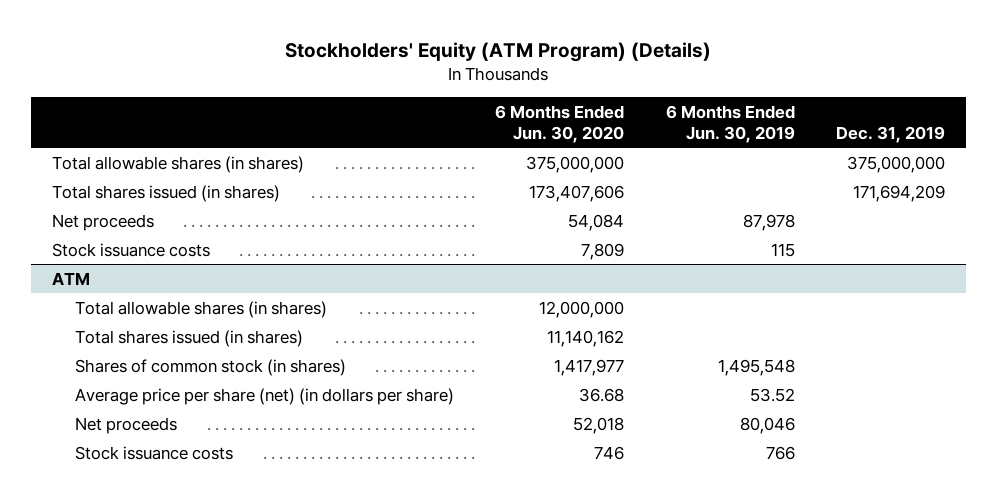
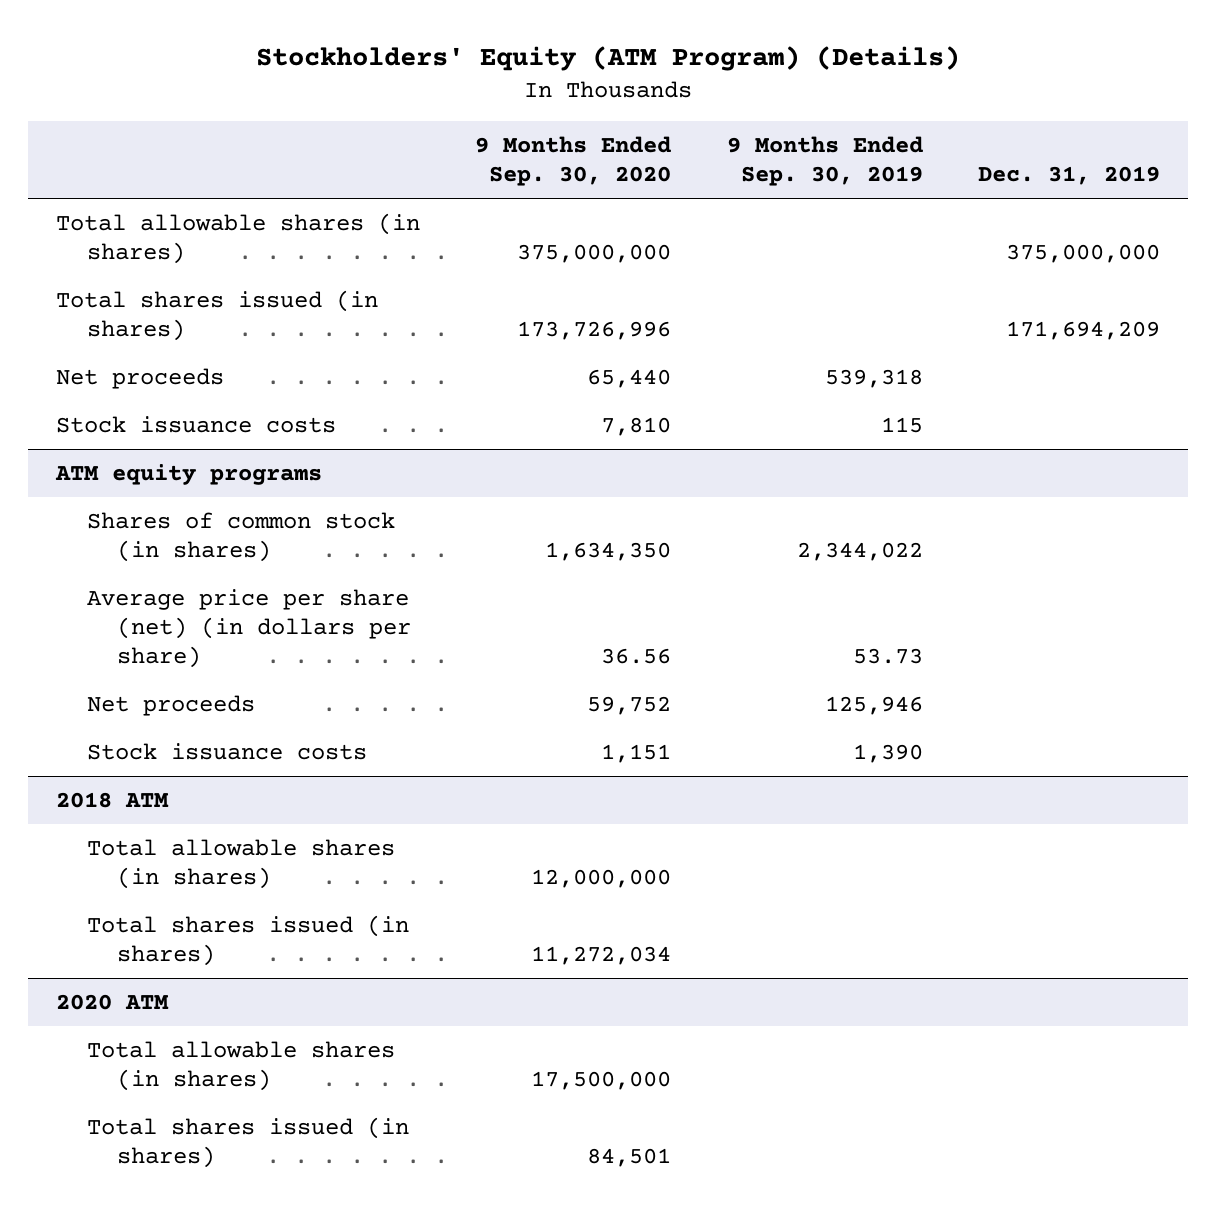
- | 6 Months Ended Jun. 30, 2020 | 6 Months Ended Jun. 30, 2019 | Dec. 31, 2019
+ | 9 Months Ended Sep. 30, 2020 | 9 Months Ended Sep. 30, 2019 | Dec. 31, 2019
- ATM
- Total allowable shares (in shares) | 12,000,000 | |
- Total shares issued (in shares) | 11,140,162 | |
+ ATM equity programs
+ 2018 ATM
+ Total allowable shares (in shares) | 12,000,000 | |
+ Total shares issued (in shares) | 11,272,034 | |
+ 2020 ATM
+ Total allowable shares (in shares) | 17,500,000 | |
+ Total shares issued (in shares) | 84,501 | |

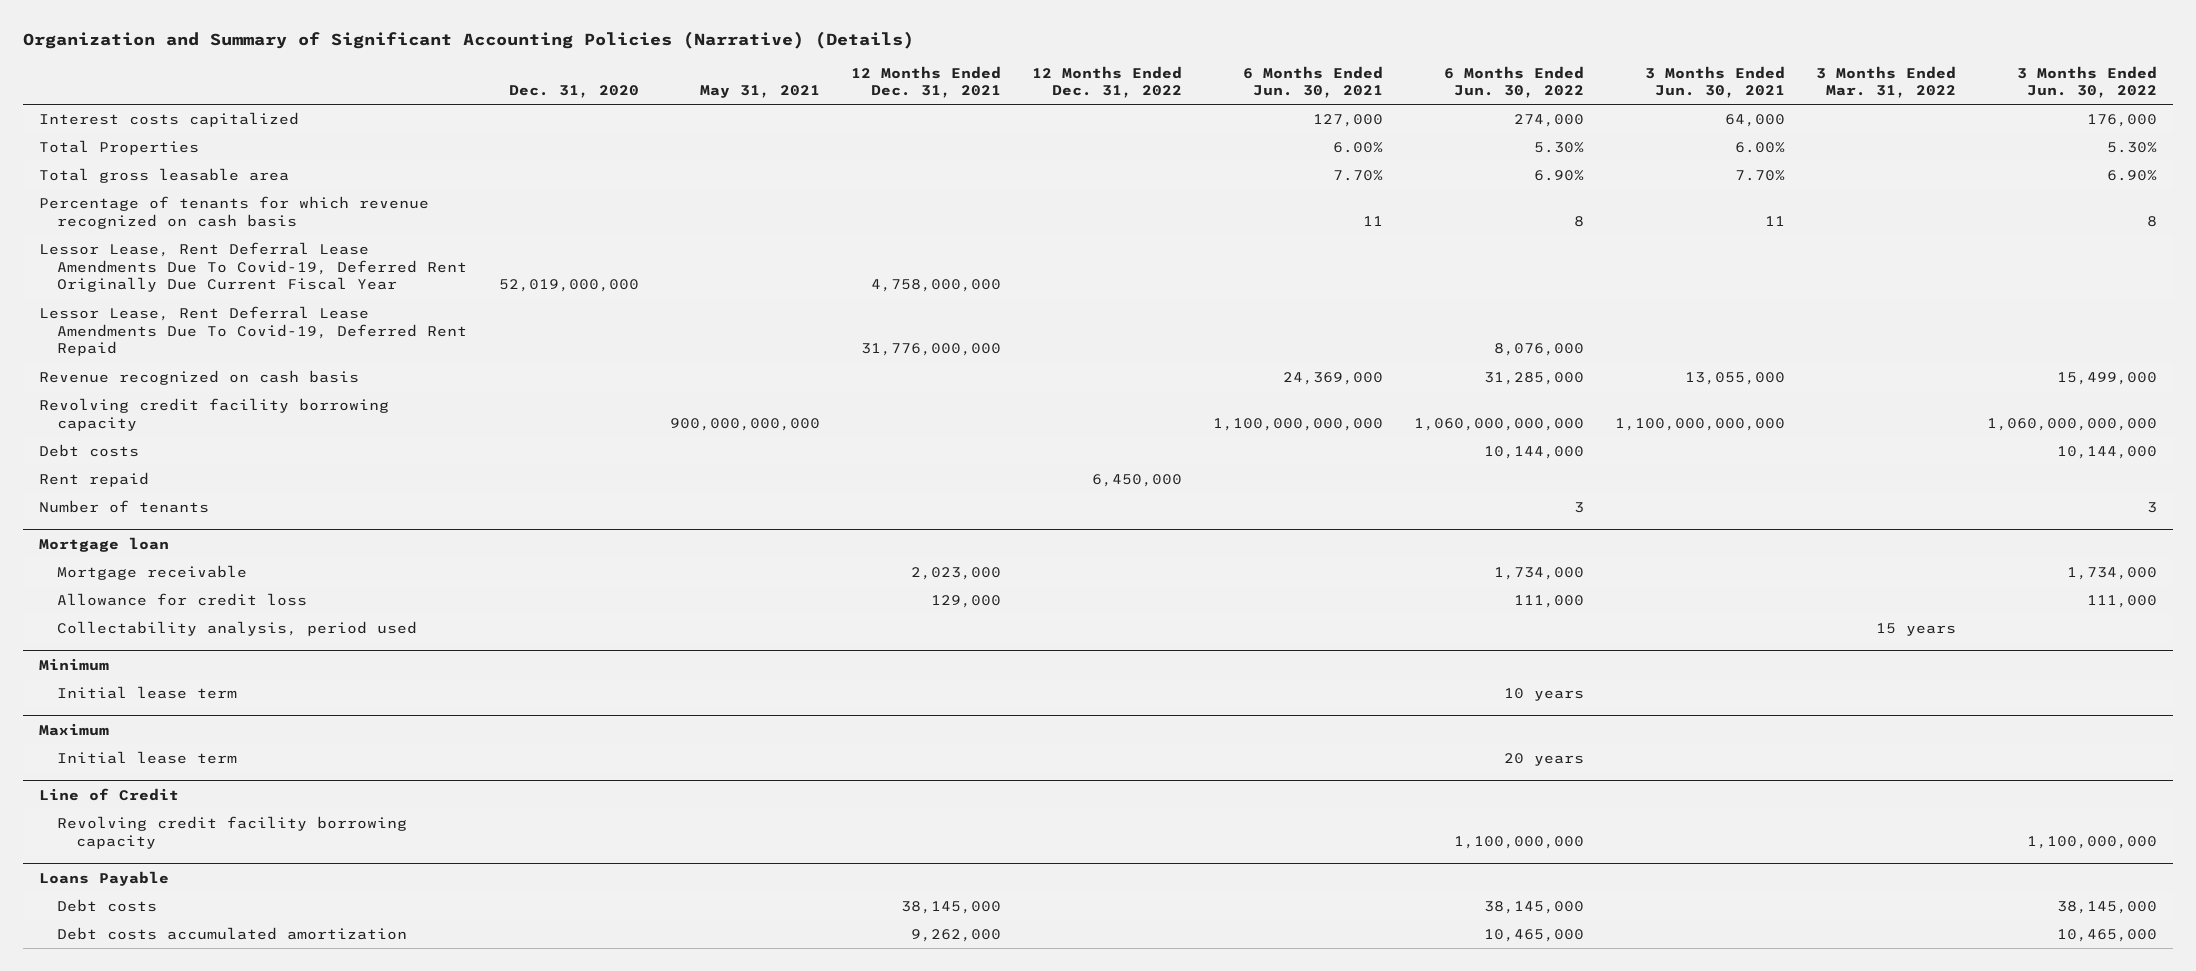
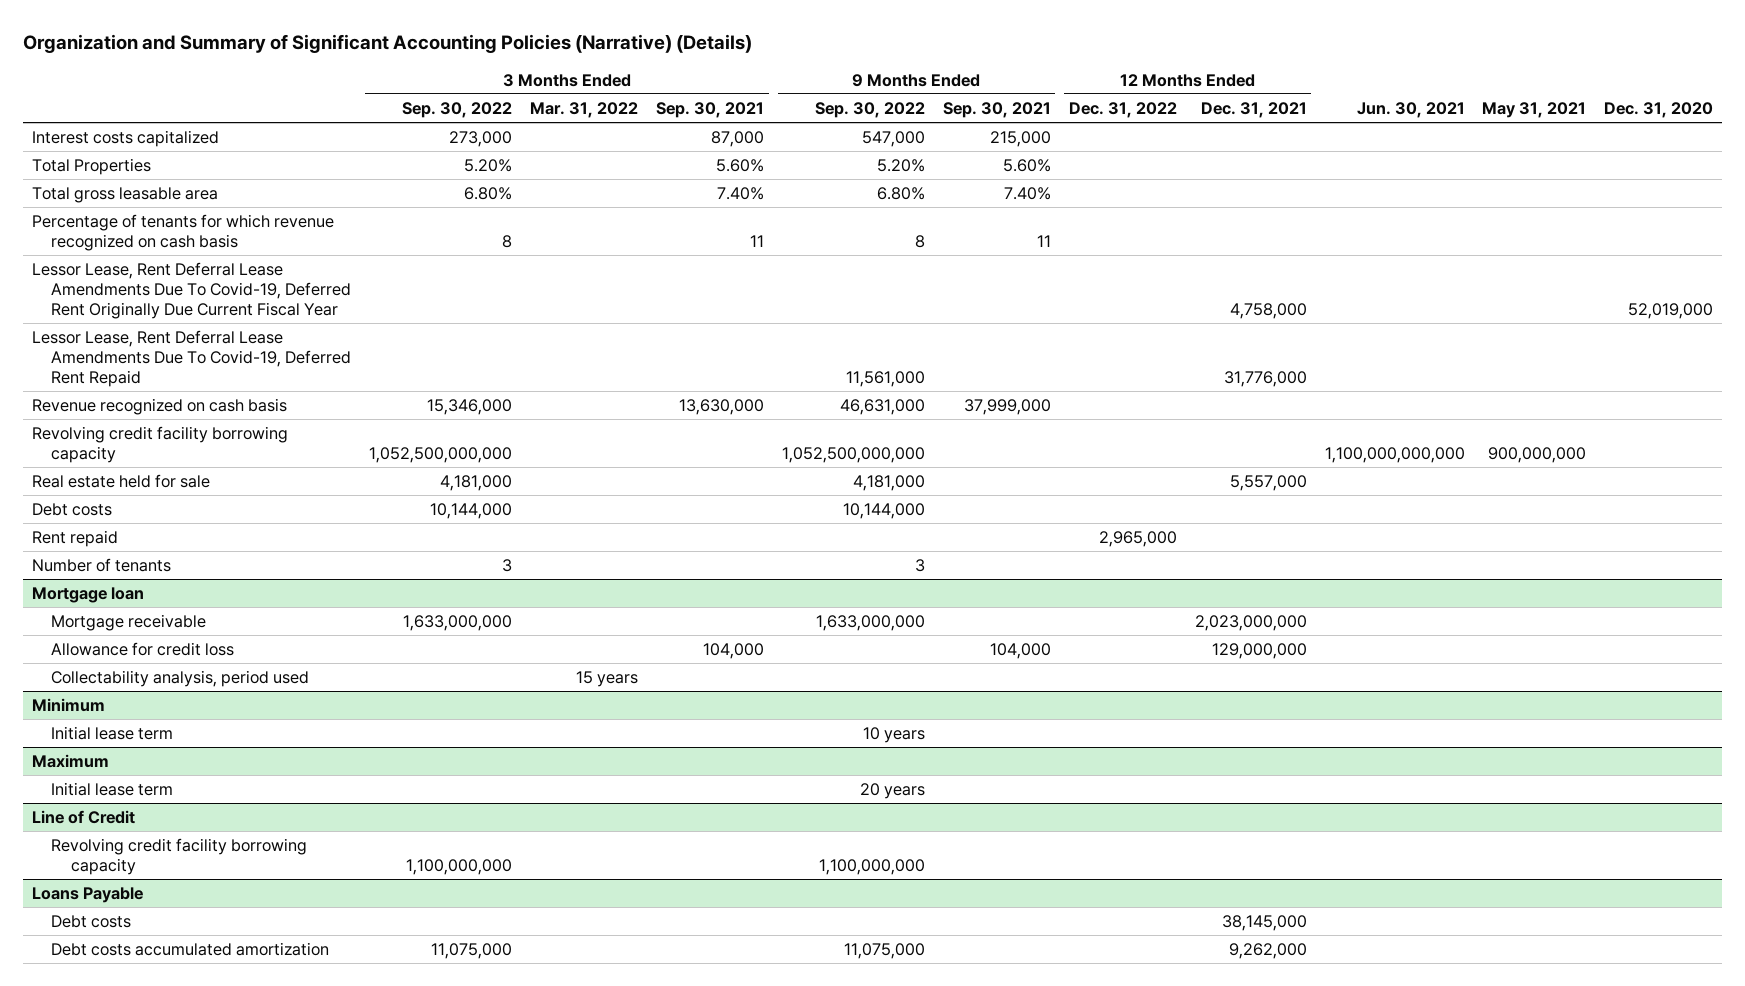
- | Dec. 31, 2020 | May 31, 2021 | 12 Months Ended Dec. 31, 2021 | 12 Months Ended Dec. 31, 2022 | 6 Months Ended Jun. 30, 2021 | 6 Months Ended Jun. 30, 2022 | 3 Months Ended Jun. 30, 2021 | 3 Months Ended Mar. 31, 2022 | 3 Months Ended Jun. 30, 2022
+ | 3 Months Ended Sep. 30, 2022 | 3 Months Ended Mar. 31, 2022 | 3 Months Ended Sep. 30, 2021 | 9 Months Ended Sep. 30, 2022 | 9 Months Ended Sep. 30, 2021 | 12 Months Ended Dec. 31, 2022 | 12 Months Ended Dec. 31, 2021 | Jun. 30, 2021 | May 31, 2021 | Dec. 31, 2020
- Lessor Lease, Rent Deferral Lease Amendments Due To Covid-19, Deferred Rent Originally Due Current Fiscal Year | 52,019,000,000 | | 4,758,000,000 | | | | | |
- Lessor Lease, Rent Deferral Lease Amendments Due To Covid-19, Deferred Rent Repaid | | | 31,776,000,000 | | | 8,076,000 | | |
+ Lessor Lease, Rent Deferral Lease Amendments Due To Covid-19, Deferred Rent Originally Due Current Fiscal Year | | | | | | | 4,758,000 | | | 52,019,000
+ Lessor Lease, Rent Deferral Lease Amendments Due To Covid-19, Deferred Rent Repaid | | | | 11,561,000 | | | 31,776,000 | | |
- Revolving credit facility borrowing capacity | | 900,000,000,000 | | | 1,100,000,000,000 | 1,060,000,000,000 | 1,100,000,000,000 | | 1,060,000,000,000
+ Revolving credit facility borrowing capacity | 1,052,500,000,000 | | | 1,052,500,000,000 | | | | 1,100,000,000,000 | 900,000,000 |
+ Real estate held for sale | 4,181,000 | | | 4,181,000 | | | 5,557,000 | | |
- Rent repaid | | | | 6,450,000 | | | | |
+ Rent repaid | | | | | | 2,965,000 | | | |
@ Mortgage loan
- Mortgage receivable | | | 2,023,000 | | | 1,734,000 | | | 1,734,000
- Allowance for credit loss | | | 129,000 | | | 111,000 | | | 111,000
+ Mortgage receivable | 1,633,000,000 | | | 1,633,000,000 | | | 2,023,000,000 | | |
+ Allowance for credit loss | | | 104,000 | | 104,000 | | 129,000,000 | | |

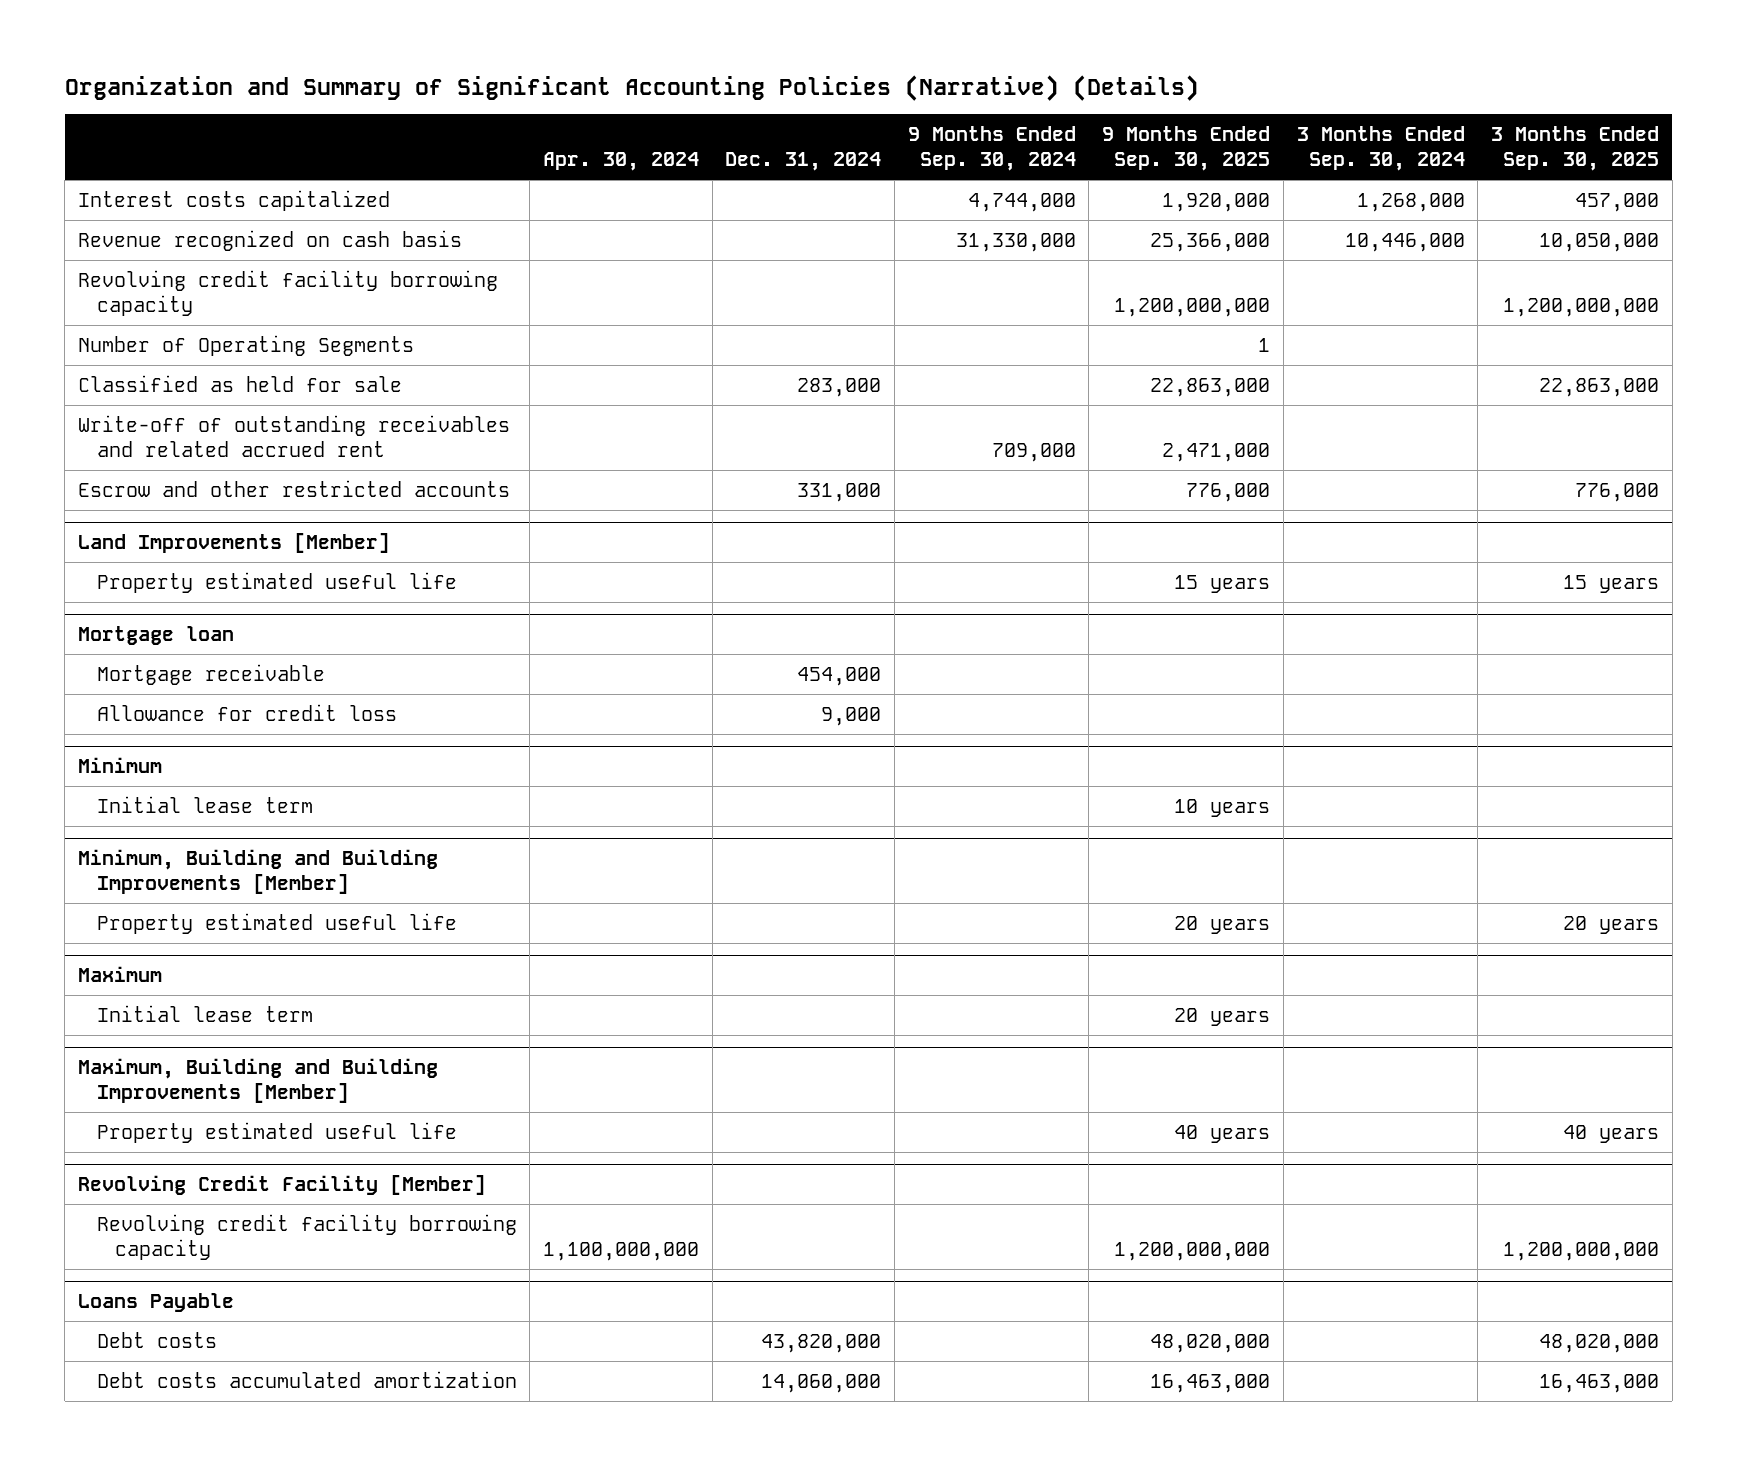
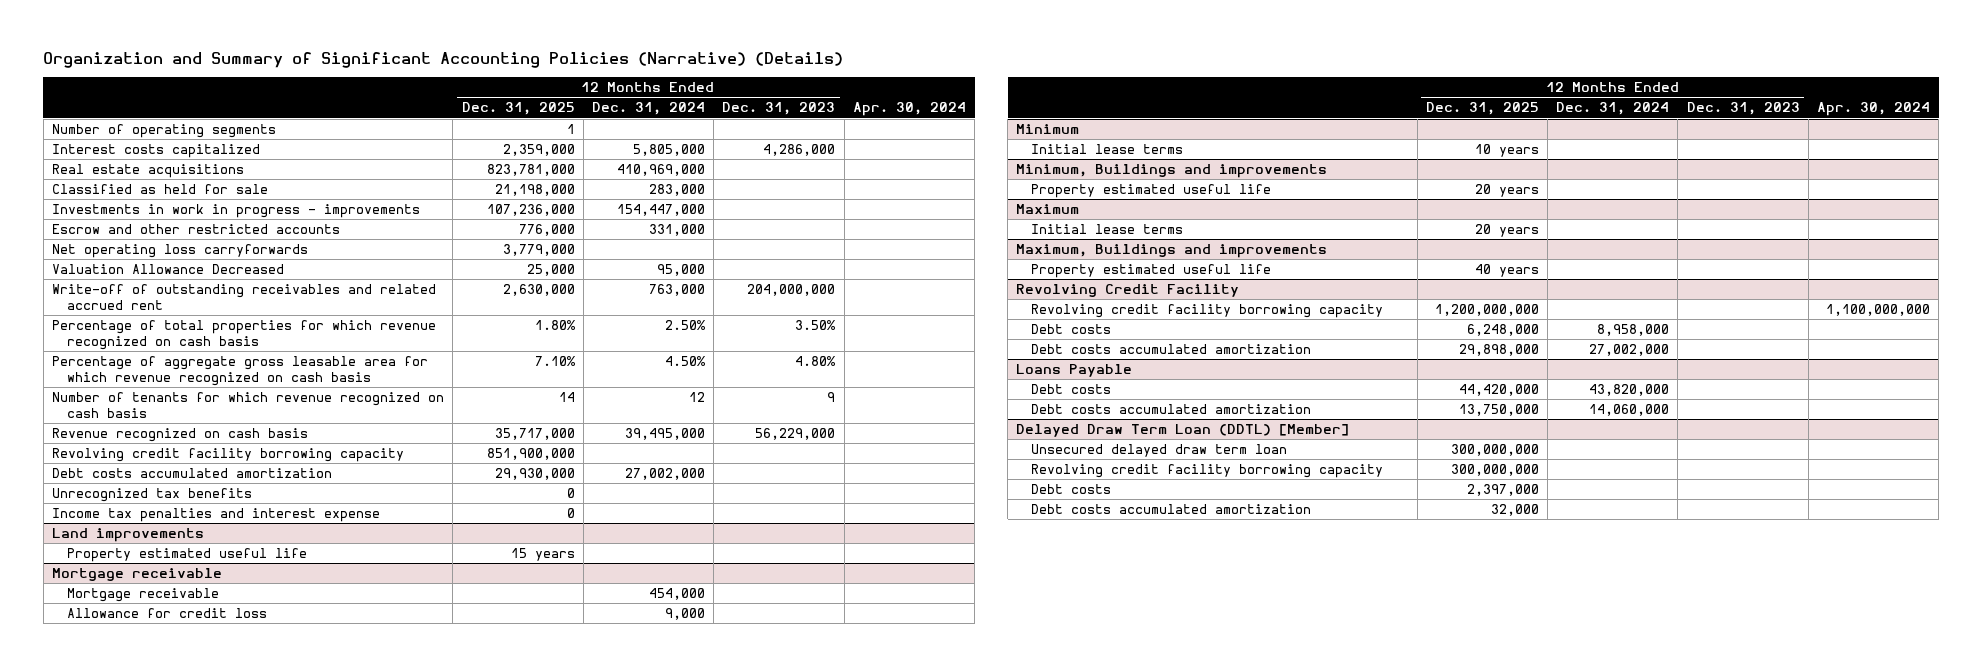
- | Apr. 30, 2024 | Dec. 31, 2024 | 9 Months Ended Sep. 30, 2024 | 9 Months Ended Sep. 30, 2025 | 3 Months Ended Sep. 30, 2024 | 3 Months Ended Sep. 30, 2025
+ | 12 Months Ended Dec. 31, 2025 | 12 Months Ended Dec. 31, 2024 | 12 Months Ended Dec. 31, 2023 | Apr. 30, 2024
+ Number of operating segments | 1 | | |
- Number of Operating Segments | | | | 1 | |
+ Real estate acquisitions | 823,781,000 | 410,969,000 | |
+ Investments in work in progress - improvements | 107,236,000 | 154,447,000 | |
- Land Improvements [Member]
+ Net operating loss carryforwards | 3,779,000 | | |
+ Valuation Allowance Decreased | 25,000 | 95,000 | |
moved down: Write-off of outstanding receivables and related accrued rent | 2,630,000 | 763,000 | 204,000,000 |
+ Percentage of total properties for which revenue recognized on cash basis | 1.80% | 2.50% | 3.50% |
+ Percentage of aggregate gross leasable area for which revenue recognized on cash basis | 7.10% | 4.50% | 4.80% |
+ Number of tenants for which revenue recognized on cash basis | 14 | 12 | 9 |
moved down: Revenue recognized on cash basis | 35,717,000 | 39,495,000 | 56,229,000 |
moved down: Revolving credit facility borrowing capacity | 851,900,000 | | |
+ Debt costs accumulated amortization | 29,930,000 | 27,002,000 | |
+ Unrecognized tax benefits | 0 | | |
+ Income tax penalties and interest expense | 0 | | |
+ Land improvements
- Mortgage loan
+ Mortgage receivable
@ Minimum
- Initial lease term | | | | 10 years | |
- Minimum, Building and Building Improvements [Member]
@ Minimum
+ Initial lease terms | 10 years | | |
+ Minimum, Buildings and improvements
@ Maximum
- Initial lease term | | | | 20 years | |
- Maximum, Building and Building Improvements [Member]
@ Maximum
+ Initial lease terms | 20 years | | |
+ Maximum, Buildings and improvements
- Revolving Credit Facility [Member]
+ Revolving Credit Facility
+ Debt costs | 6,248,000 | 8,958,000 | |
+ Debt costs accumulated amortization | 29,898,000 | 27,002,000 | |
+ Delayed Draw Term Loan (DDTL) [Member]
+ Unsecured delayed draw term loan | 300,000,000 | | |
+ Revolving credit facility borrowing capacity | 300,000,000 | | |
+ Debt costs | 2,397,000 | | |
+ Debt costs accumulated amortization | 32,000 | | |

